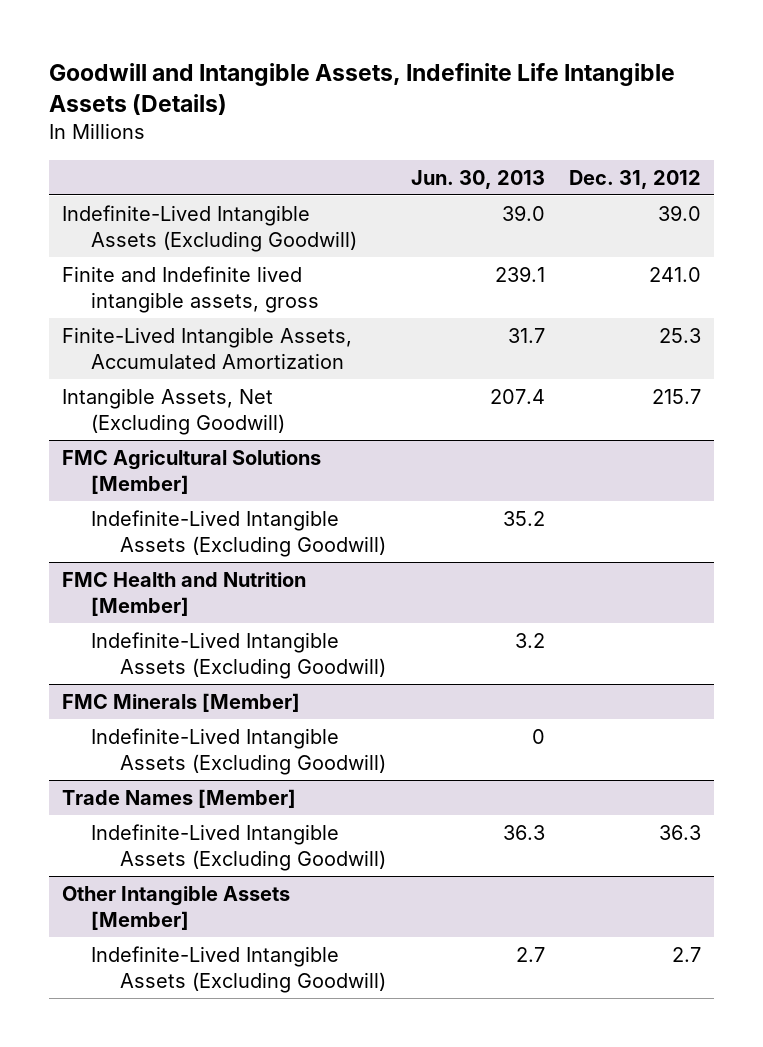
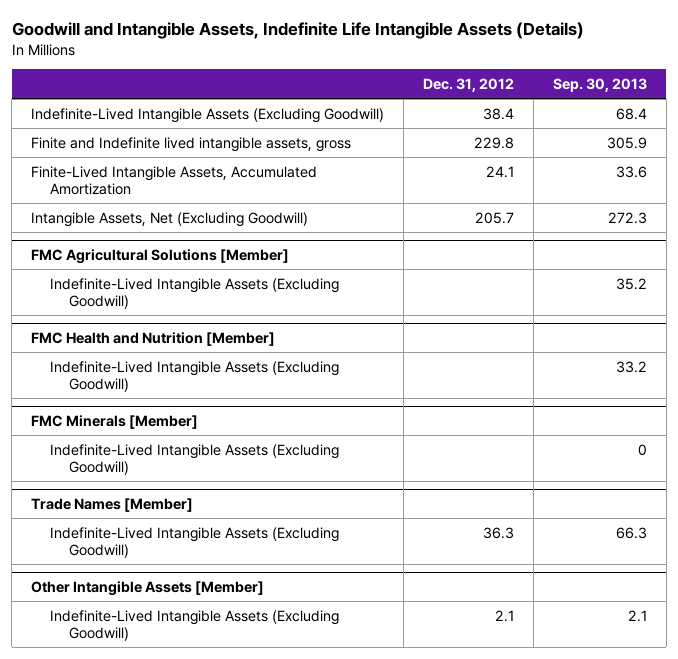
- | Jun. 30, 2013 | Dec. 31, 2012
+ | Dec. 31, 2012 | Sep. 30, 2013
- Indefinite-Lived Intangible Assets (Excluding Goodwill) | 39.0 | 39.0
- Finite and Indefinite lived intangible assets, gross | 239.1 | 241.0
- Finite-Lived Intangible Assets, Accumulated Amortization | 31.7 | 25.3
- Intangible Assets, Net (Excluding Goodwill) | 207.4 | 215.7
+ Indefinite-Lived Intangible Assets (Excluding Goodwill) | 38.4 | 68.4
+ Finite and Indefinite lived intangible assets, gross | 229.8 | 305.9
+ Finite-Lived Intangible Assets, Accumulated Amortization | 24.1 | 33.6
+ Intangible Assets, Net (Excluding Goodwill) | 205.7 | 272.3
@ Other Intangible Assets [Member]
- Indefinite-Lived Intangible Assets (Excluding Goodwill) | 2.7 | 2.7
+ Indefinite-Lived Intangible Assets (Excluding Goodwill) | 2.1 | 2.1

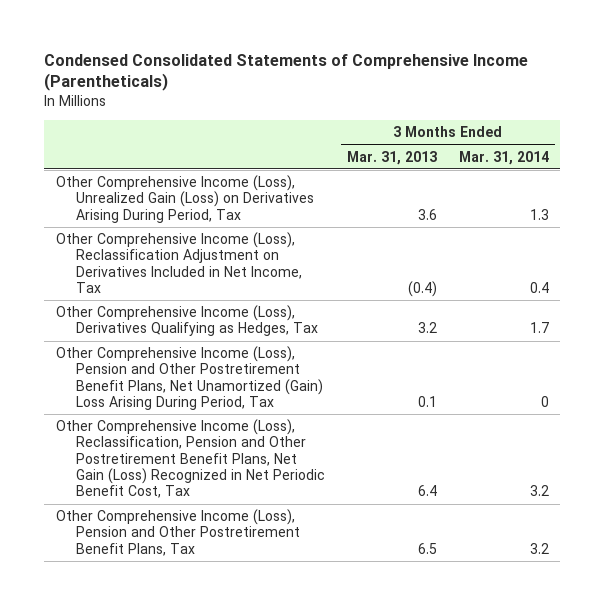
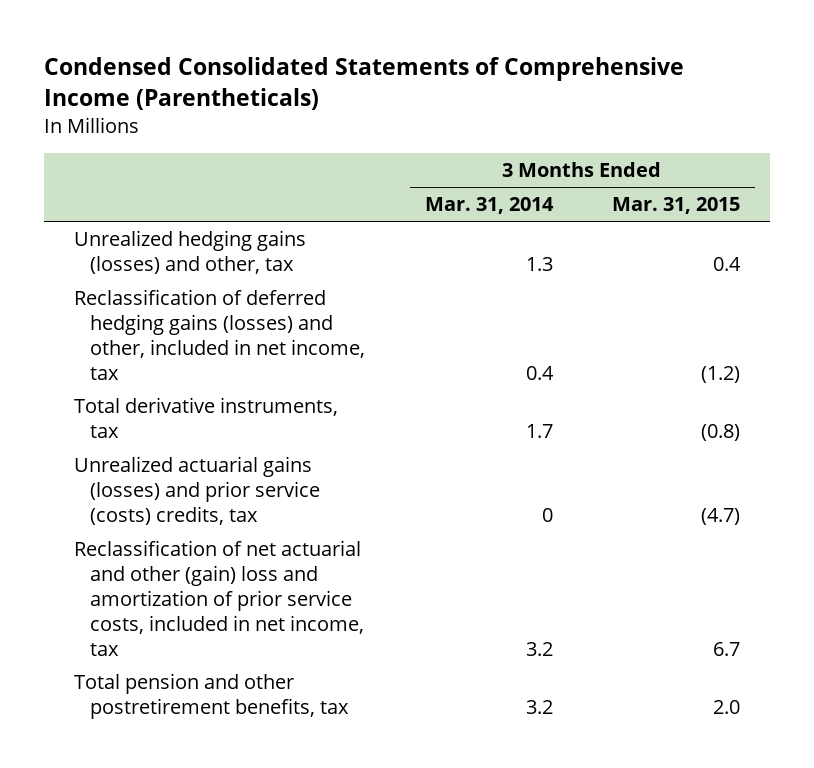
- | 3 Months Ended Mar. 31, 2013 | 3 Months Ended Mar. 31, 2014
+ | 3 Months Ended Mar. 31, 2014 | 3 Months Ended Mar. 31, 2015
- Other Comprehensive Income (Loss), Unrealized Gain (Loss) on Derivatives Arising During Period, Tax | 3.6 | 1.3
- Other Comprehensive Income (Loss), Reclassification Adjustment on Derivatives Included in Net Income, Tax | (0.4) | 0.4
- Other Comprehensive Income (Loss), Derivatives Qualifying as Hedges, Tax | 3.2 | 1.7
- Other Comprehensive Income (Loss), Pension and Other Postretirement Benefit Plans, Net Unamortized (Gain) Loss Arising During Period, Tax | 0.1 | 0
- Other Comprehensive Income (Loss), Reclassification, Pension and Other Postretirement Benefit Plans, Net Gain (Loss) Recognized in Net Periodic Benefit Cost, Tax | 6.4 | 3.2
- Other Comprehensive Income (Loss), Pension and Other Postretirement Benefit Plans, Tax | 6.5 | 3.2
+ Unrealized hedging gains (losses) and other, tax | 1.3 | 0.4
+ Reclassification of deferred hedging gains (losses) and other, included in net income, tax | 0.4 | (1.2)
+ Total derivative instruments, tax | 1.7 | (0.8)
+ Unrealized actuarial gains (losses) and prior service (costs) credits, tax | 0 | (4.7)
+ Reclassification of net actuarial and other (gain) loss and amortization of prior service costs, included in net income, tax | 3.2 | 6.7
+ Total pension and other postretirement benefits, tax | 3.2 | 2.0

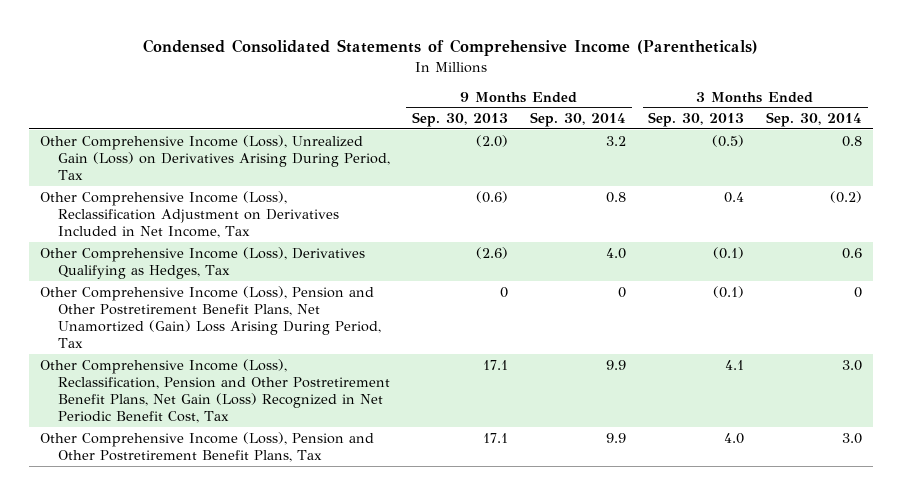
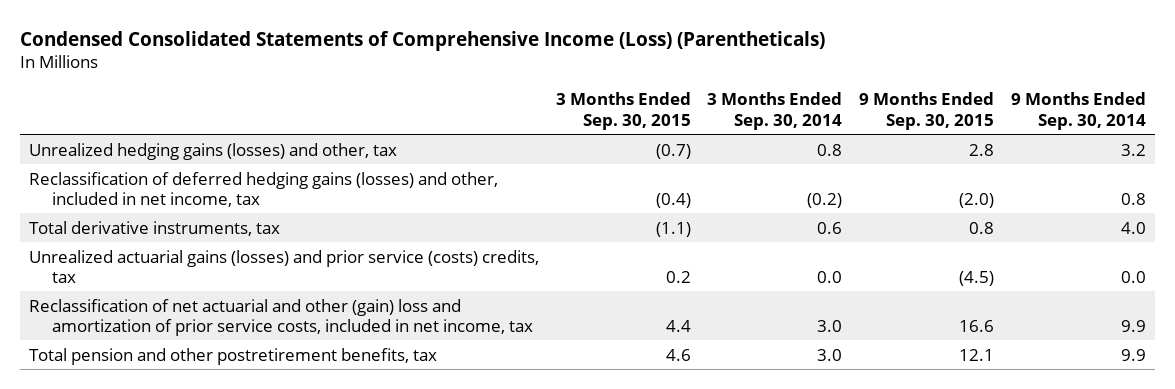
- Condensed Consolidated Statements of Comprehensive Income (Parentheticals)
+ Condensed Consolidated Statements of Comprehensive Income (Loss) (Parentheticals)
- | 9 Months Ended Sep. 30, 2013 | 9 Months Ended Sep. 30, 2014 | 3 Months Ended Sep. 30, 2013 | 3 Months Ended Sep. 30, 2014
+ | 3 Months Ended Sep. 30, 2015 | 3 Months Ended Sep. 30, 2014 | 9 Months Ended Sep. 30, 2015 | 9 Months Ended Sep. 30, 2014
- Other Comprehensive Income (Loss), Unrealized Gain (Loss) on Derivatives Arising During Period, Tax | (2.0) | 3.2 | (0.5) | 0.8
- Other Comprehensive Income (Loss), Reclassification Adjustment on Derivatives Included in Net Income, Tax | (0.6) | 0.8 | 0.4 | (0.2)
- Other Comprehensive Income (Loss), Derivatives Qualifying as Hedges, Tax | (2.6) | 4.0 | (0.1) | 0.6
- Other Comprehensive Income (Loss), Pension and Other Postretirement Benefit Plans, Net Unamortized (Gain) Loss Arising During Period, Tax | 0 | 0 | (0.1) | 0
- Other Comprehensive Income (Loss), Reclassification, Pension and Other Postretirement Benefit Plans, Net Gain (Loss) Recognized in Net Periodic Benefit Cost, Tax | 17.1 | 9.9 | 4.1 | 3.0
- Other Comprehensive Income (Loss), Pension and Other Postretirement Benefit Plans, Tax | 17.1 | 9.9 | 4.0 | 3.0
+ Unrealized hedging gains (losses) and other, tax | (0.7) | 0.8 | 2.8 | 3.2
+ Reclassification of deferred hedging gains (losses) and other, included in net income, tax | (0.4) | (0.2) | (2.0) | 0.8
+ Total derivative instruments, tax | (1.1) | 0.6 | 0.8 | 4.0
+ Unrealized actuarial gains (losses) and prior service (costs) credits, tax | 0.2 | 0.0 | (4.5) | 0.0
+ Reclassification of net actuarial and other (gain) loss and amortization of prior service costs, included in net income, tax | 4.4 | 3.0 | 16.6 | 9.9
+ Total pension and other postretirement benefits, tax | 4.6 | 3.0 | 12.1 | 9.9

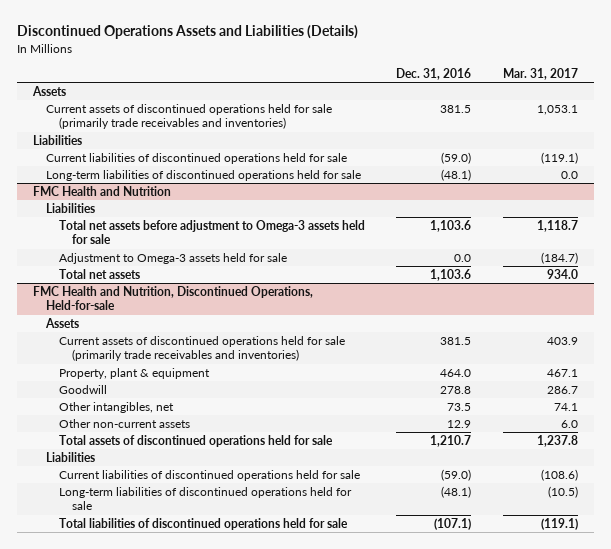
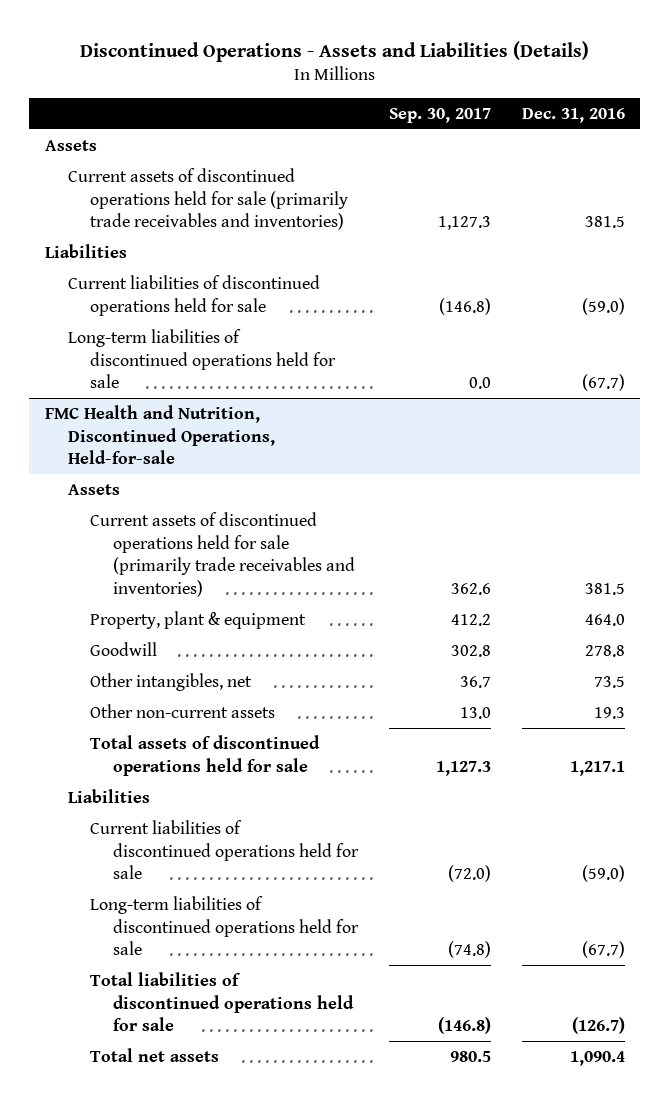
- Discontinued Operations Assets and Liabilities (Details)
+ Discontinued Operations - Assets and Liabilities (Details)
- | Dec. 31, 2016 | Mar. 31, 2017
+ | Sep. 30, 2017 | Dec. 31, 2016
- Long-term liabilities of discontinued operations held for sale | (48.1) | 0.0
- FMC Health and Nutrition
- Liabilities
- Total net assets before adjustment to Omega-3 assets held for sale | 1,103.6 | 1,118.7
- Adjustment to Omega-3 assets held for sale | 0.0 | (184.7)
- Total net assets | 1,103.6 | 934.0
+ Long-term liabilities of discontinued operations held for sale | 0.0 | (67.7)
@ FMC Health and Nutrition, Discontinued Operations, Held-for-sale
- Other non-current assets | 12.9 | 6.0
- Total assets of discontinued operations held for sale | 1,210.7 | 1,237.8
+ Other non-current assets | 13.0 | 19.3
+ Total assets of discontinued operations held for sale | 1,127.3 | 1,217.1
- Long-term liabilities of discontinued operations held for sale | (48.1) | (10.5)
- Total liabilities of discontinued operations held for sale | (107.1) | (119.1)
+ Long-term liabilities of discontinued operations held for sale | (74.8) | (67.7)
+ Total liabilities of discontinued operations held for sale | (146.8) | (126.7)
+ Total net assets | 980.5 | 1,090.4

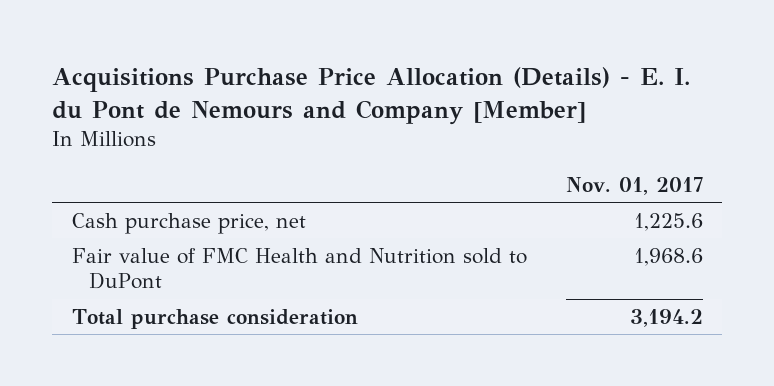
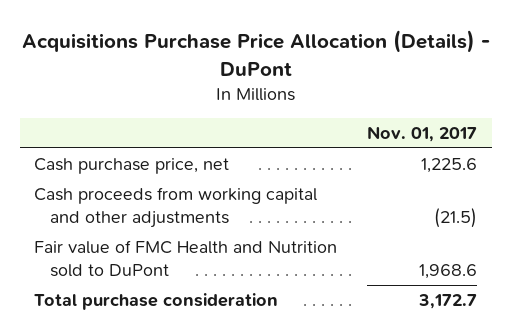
- Acquisitions Purchase Price Allocation (Details) - E. I. du Pont de Nemours and Company [Member]
+ Acquisitions Purchase Price Allocation (Details) - DuPont
+ Cash proceeds from working capital and other adjustments | (21.5)
- Total purchase consideration | 3,194.2
+ Total purchase consideration | 3,172.7

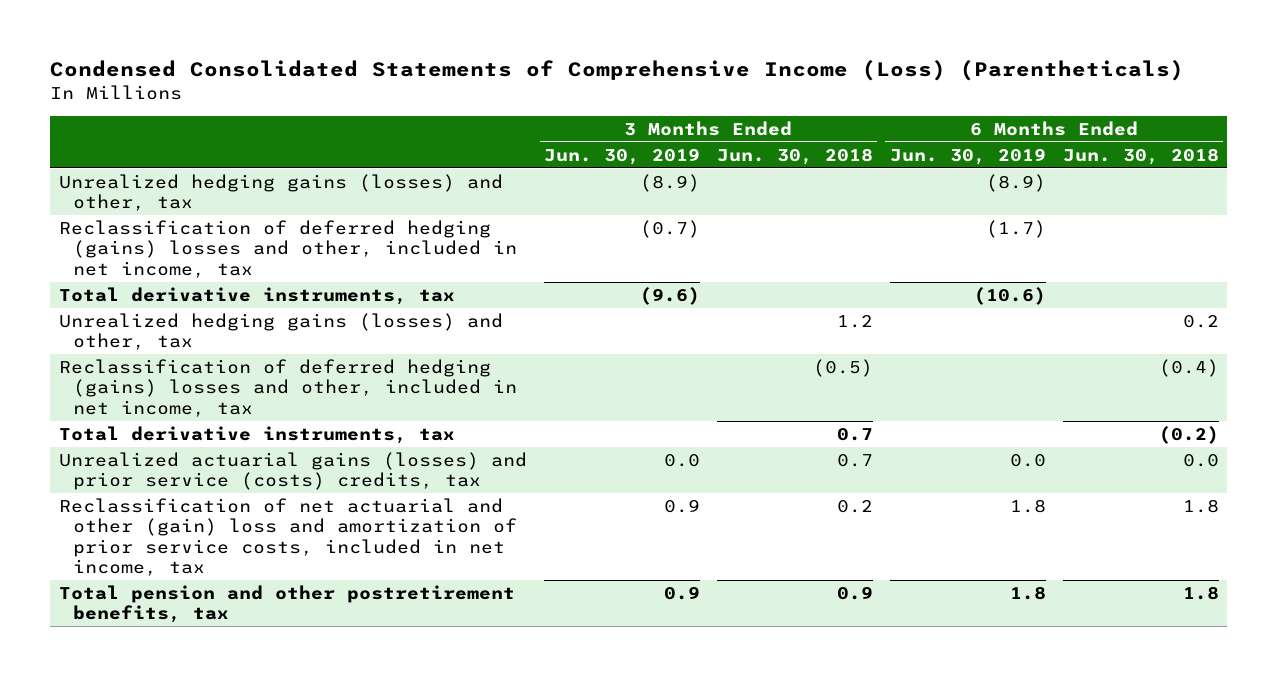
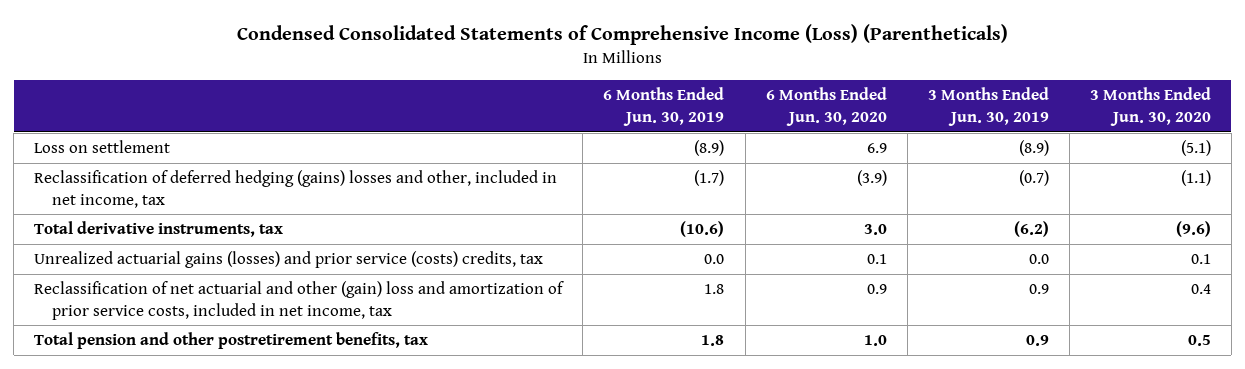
- | 3 Months Ended Jun. 30, 2019 | 3 Months Ended Jun. 30, 2018 | 6 Months Ended Jun. 30, 2019 | 6 Months Ended Jun. 30, 2018
+ | 6 Months Ended Jun. 30, 2019 | 6 Months Ended Jun. 30, 2020 | 3 Months Ended Jun. 30, 2019 | 3 Months Ended Jun. 30, 2020
- Unrealized hedging gains (losses) and other, tax | (8.9) | | (8.9) |
+ Loss on settlement | (8.9) | 6.9 | (8.9) | (5.1)
- Total derivative instruments, tax | (9.6) | | (10.6) |
- Unrealized hedging gains (losses) and other, tax | | 1.2 | | 0.2
- Reclassification of deferred hedging (gains) losses and other, included in net income, tax | | (0.5) | | (0.4)
- Total derivative instruments, tax | | 0.7 | | (0.2)
+ Total derivative instruments, tax | (10.6) | 3.0 | (6.2) | (9.6)

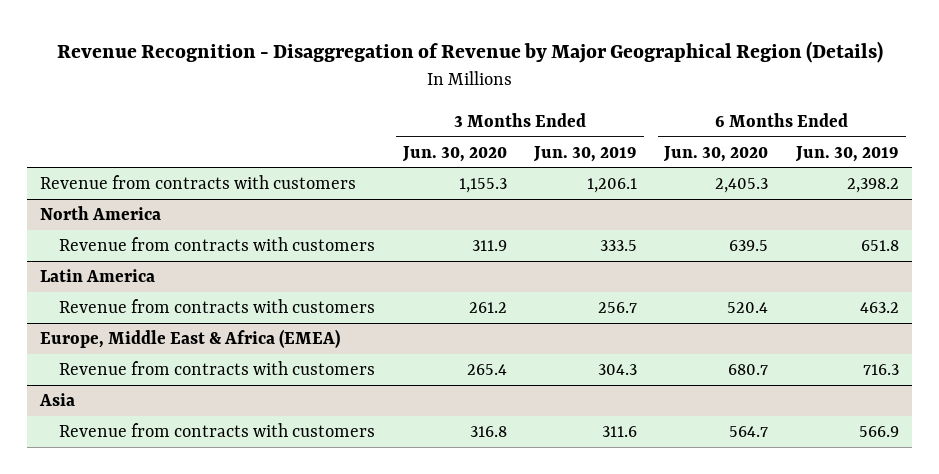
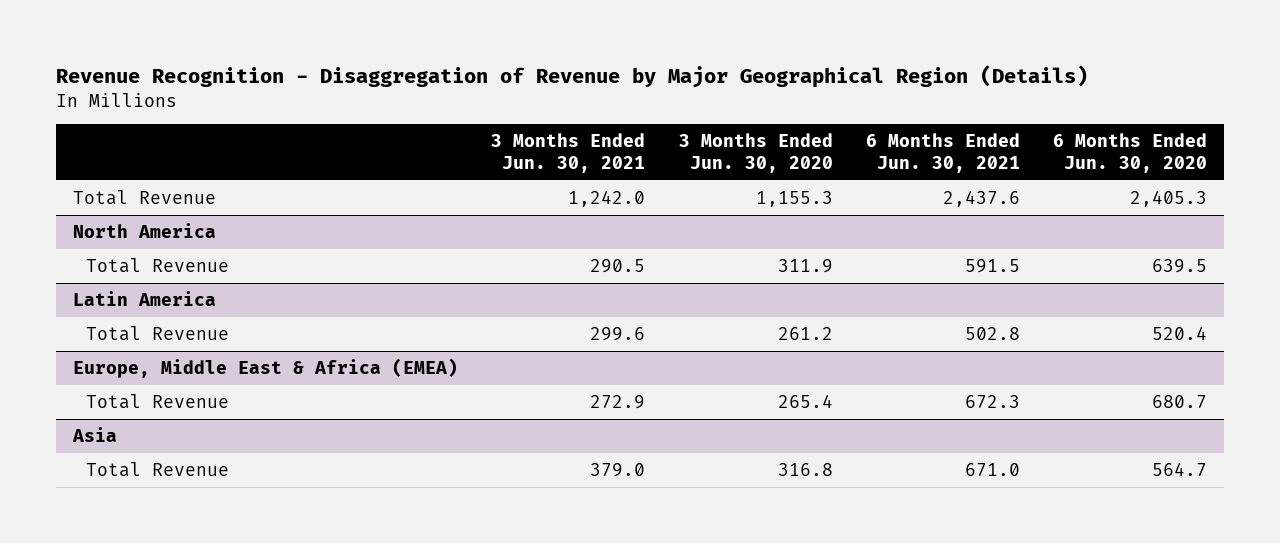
- | 3 Months Ended Jun. 30, 2020 | 3 Months Ended Jun. 30, 2019 | 6 Months Ended Jun. 30, 2020 | 6 Months Ended Jun. 30, 2019
+ | 3 Months Ended Jun. 30, 2021 | 3 Months Ended Jun. 30, 2020 | 6 Months Ended Jun. 30, 2021 | 6 Months Ended Jun. 30, 2020
- Revenue from contracts with customers | 1,155.3 | 1,206.1 | 2,405.3 | 2,398.2
+ Total Revenue | 1,242.0 | 1,155.3 | 2,437.6 | 2,405.3
@ North America
- Revenue from contracts with customers | 311.9 | 333.5 | 639.5 | 651.8
+ Total Revenue | 290.5 | 311.9 | 591.5 | 639.5
@ Latin America
- Revenue from contracts with customers | 261.2 | 256.7 | 520.4 | 463.2
+ Total Revenue | 299.6 | 261.2 | 502.8 | 520.4
@ Europe, Middle East & Africa (EMEA)
- Revenue from contracts with customers | 265.4 | 304.3 | 680.7 | 716.3
+ Total Revenue | 272.9 | 265.4 | 672.3 | 680.7
@ Asia
- Revenue from contracts with customers | 316.8 | 311.6 | 564.7 | 566.9
+ Total Revenue | 379.0 | 316.8 | 671.0 | 564.7

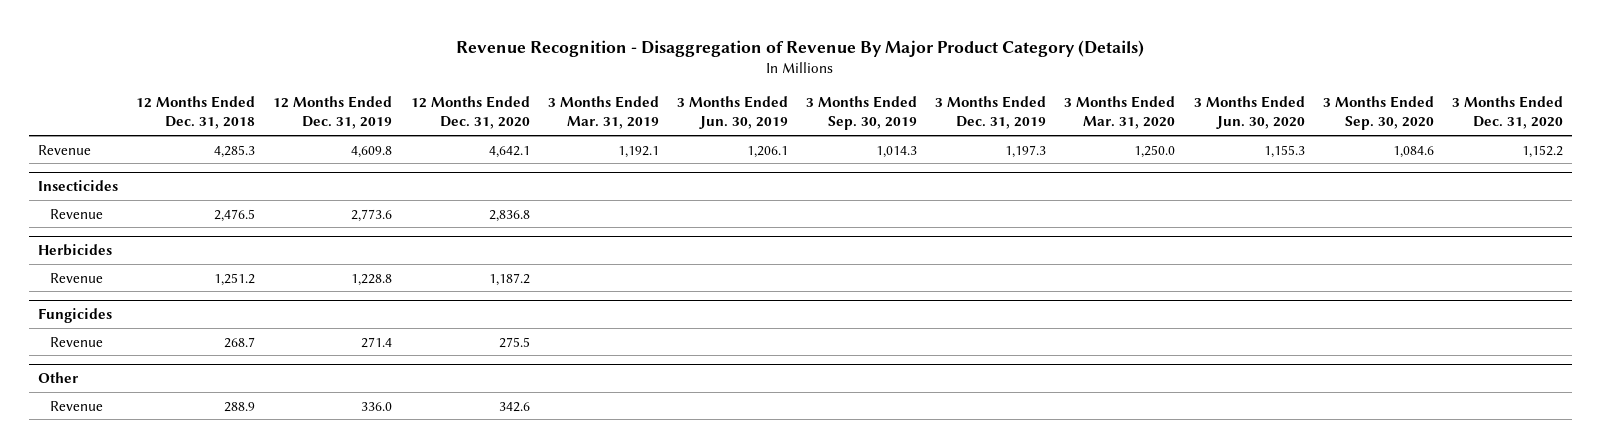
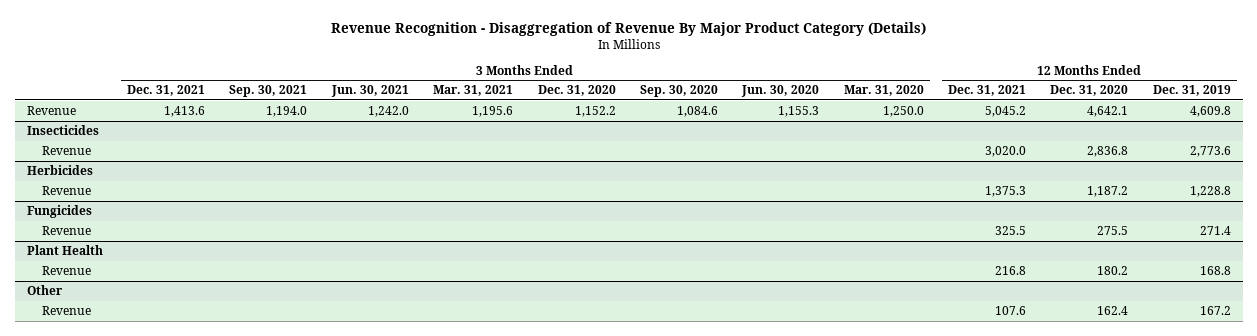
- | 12 Months Ended Dec. 31, 2018 | 12 Months Ended Dec. 31, 2019 | 12 Months Ended Dec. 31, 2020 | 3 Months Ended Mar. 31, 2019 | 3 Months Ended Jun. 30, 2019 | 3 Months Ended Sep. 30, 2019 | 3 Months Ended Dec. 31, 2019 | 3 Months Ended Mar. 31, 2020 | 3 Months Ended Jun. 30, 2020 | 3 Months Ended Sep. 30, 2020 | 3 Months Ended Dec. 31, 2020
+ | 3 Months Ended Dec. 31, 2021 | 3 Months Ended Sep. 30, 2021 | 3 Months Ended Jun. 30, 2021 | 3 Months Ended Mar. 31, 2021 | 3 Months Ended Dec. 31, 2020 | 3 Months Ended Sep. 30, 2020 | 3 Months Ended Jun. 30, 2020 | 3 Months Ended Mar. 31, 2020 | 12 Months Ended Dec. 31, 2021 | 12 Months Ended Dec. 31, 2020 | 12 Months Ended Dec. 31, 2019
+ Plant Health
+ Revenue | | | | | | | | | 216.8 | 180.2 | 168.8
@ Other
- Revenue | 288.9 | 336.0 | 342.6 | | | | | | | |
+ Revenue | | | | | | | | | 107.6 | 162.4 | 167.2

